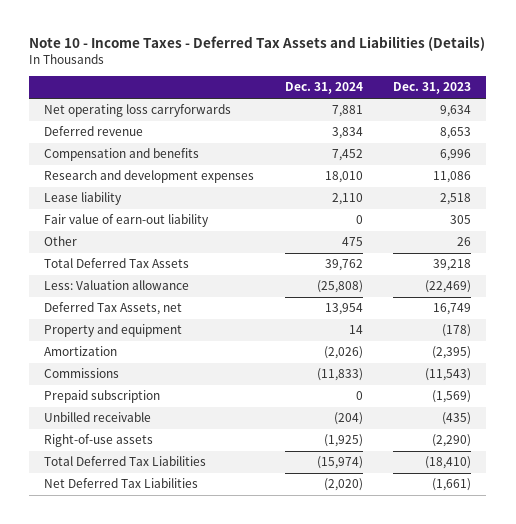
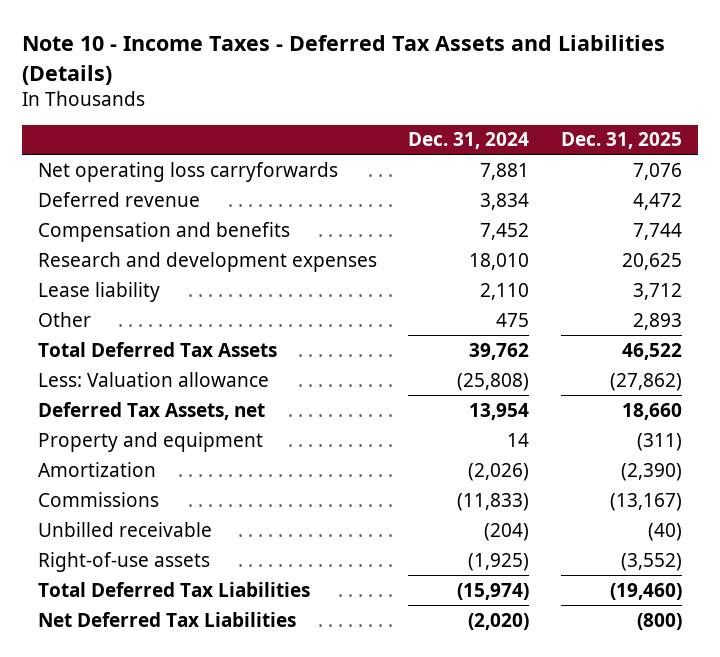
- | Dec. 31, 2024 | Dec. 31, 2023
+ | Dec. 31, 2024 | Dec. 31, 2025
- Fair value of earn-out liability | 0 | 305
- Prepaid subscription | 0 | (1,569)

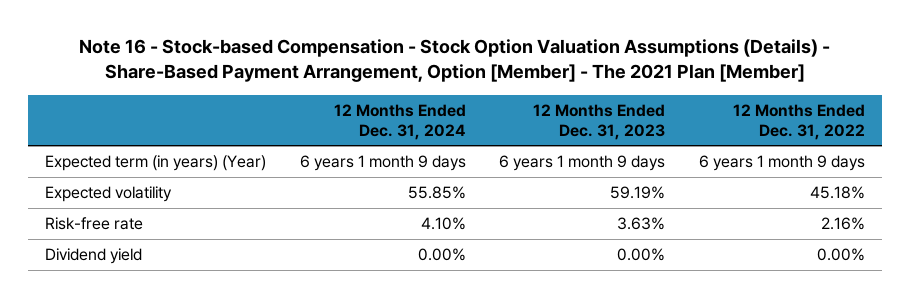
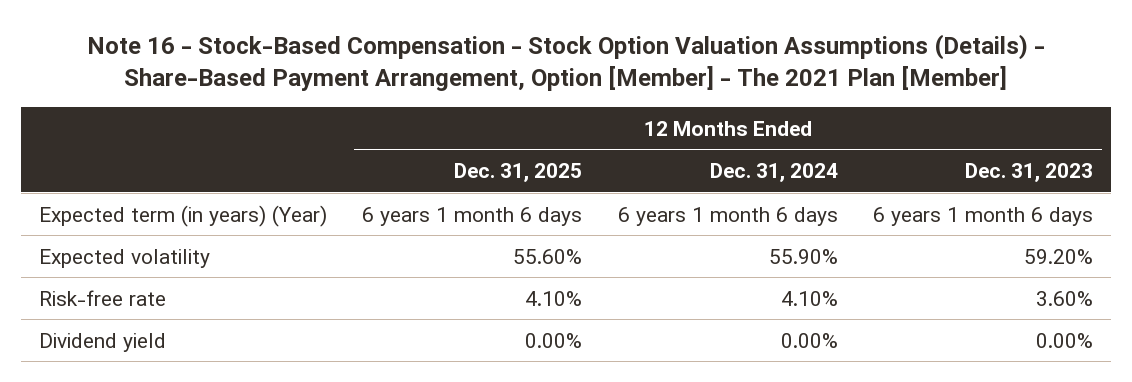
- Note 16 - Stock-based Compensation - Stock Option Valuation Assumptions (Details) - Share-Based Payment Arrangement, Option [Member] - The 2021 Plan [Member]
+ Note 16 - Stock-Based Compensation - Stock Option Valuation Assumptions (Details) - Share-Based Payment Arrangement, Option [Member] - The 2021 Plan [Member]
- | 12 Months Ended Dec. 31, 2024 | 12 Months Ended Dec. 31, 2023 | 12 Months Ended Dec. 31, 2022
+ | 12 Months Ended Dec. 31, 2025 | 12 Months Ended Dec. 31, 2024 | 12 Months Ended Dec. 31, 2023
- Expected term (in years) (Year) | 6 years 1 month 9 days | 6 years 1 month 9 days | 6 years 1 month 9 days
- Expected volatility | 55.85% | 59.19% | 45.18%
- Risk-free rate | 4.10% | 3.63% | 2.16%
+ Expected term (in years) (Year) | 6 years 1 month 6 days | 6 years 1 month 6 days | 6 years 1 month 6 days
+ Expected volatility | 55.60% | 55.90% | 59.20%
+ Risk-free rate | 4.10% | 4.10% | 3.60%

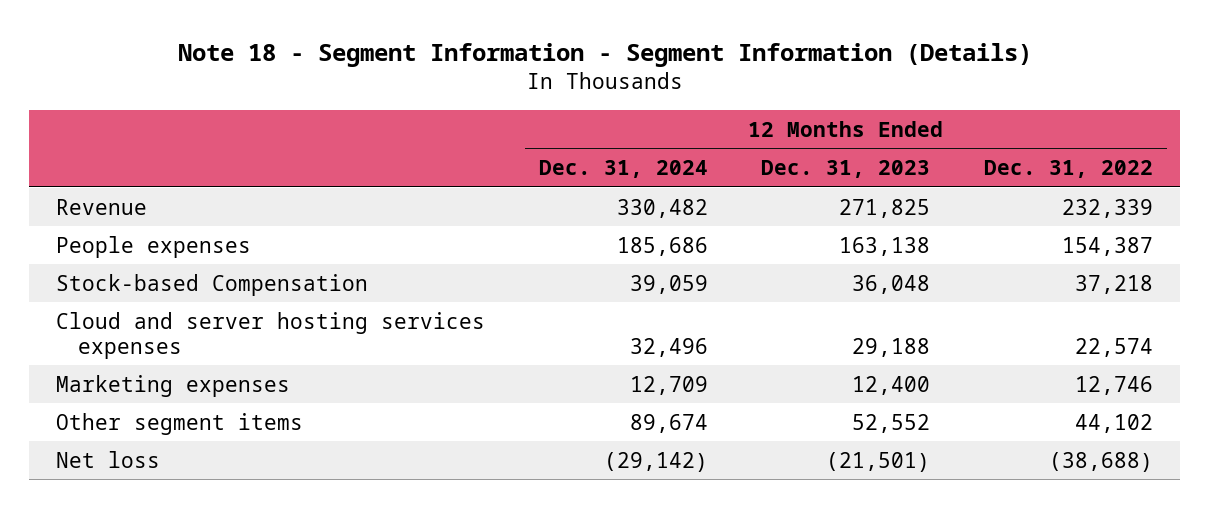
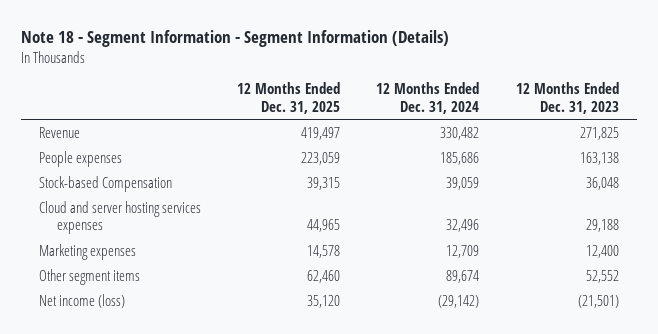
- | 12 Months Ended Dec. 31, 2024 | 12 Months Ended Dec. 31, 2023 | 12 Months Ended Dec. 31, 2022
+ | 12 Months Ended Dec. 31, 2025 | 12 Months Ended Dec. 31, 2024 | 12 Months Ended Dec. 31, 2023
- Net loss | (29,142) | (21,501) | (38,688)
+ Net income (loss) | 35,120 | (29,142) | (21,501)

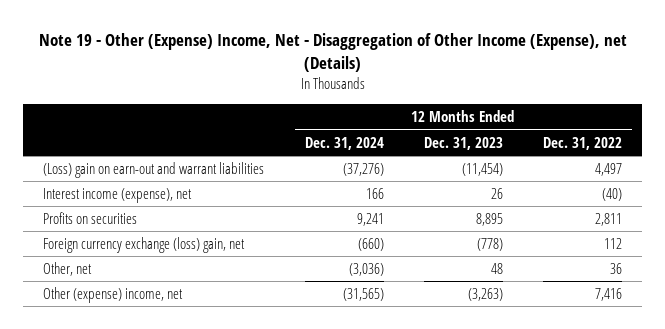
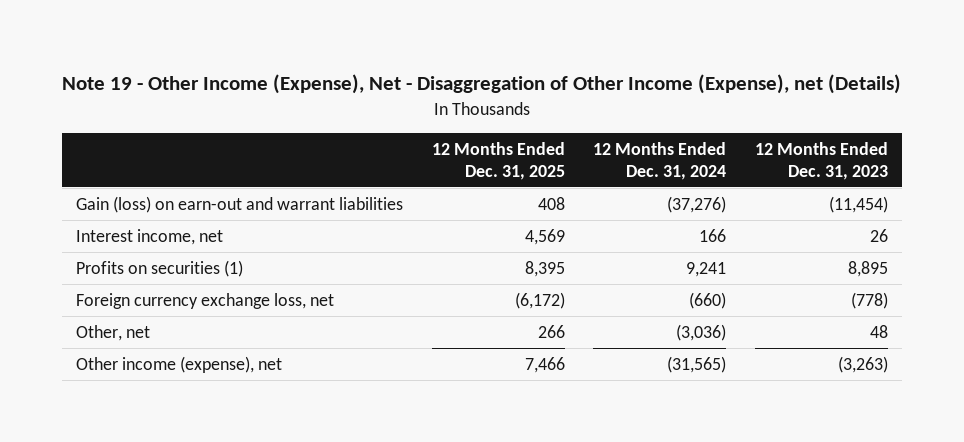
- Note 19 - Other (Expense) Income, Net - Disaggregation of Other Income (Expense), net (Details)
+ Note 19 - Other Income (Expense), Net - Disaggregation of Other Income (Expense), net (Details)
- | 12 Months Ended Dec. 31, 2024 | 12 Months Ended Dec. 31, 2023 | 12 Months Ended Dec. 31, 2022
+ | 12 Months Ended Dec. 31, 2025 | 12 Months Ended Dec. 31, 2024 | 12 Months Ended Dec. 31, 2023
- (Loss) gain on earn-out and warrant liabilities | (37,276) | (11,454) | 4,497
- Interest income (expense), net | 166 | 26 | (40)
- Profits on securities | 9,241 | 8,895 | 2,811
- Foreign currency exchange (loss) gain, net | (660) | (778) | 112
+ Gain (loss) on earn-out and warrant liabilities | 408 | (37,276) | (11,454)
+ Interest income, net | 4,569 | 166 | 26
+ Profits on securities (1) | 8,395 | 9,241 | 8,895
+ Foreign currency exchange loss, net | (6,172) | (660) | (778)
- Other (expense) income, net | (31,565) | (3,263) | 7,416
+ Other income (expense), net | 7,466 | (31,565) | (3,263)

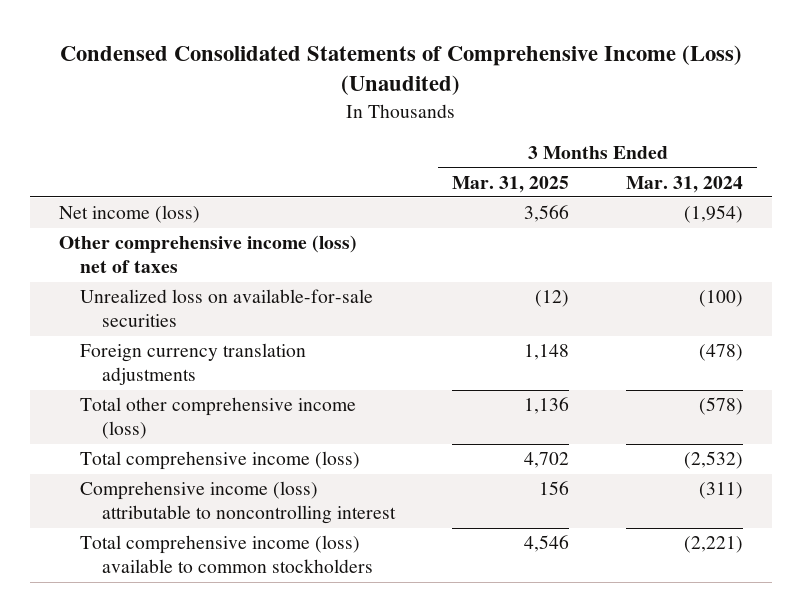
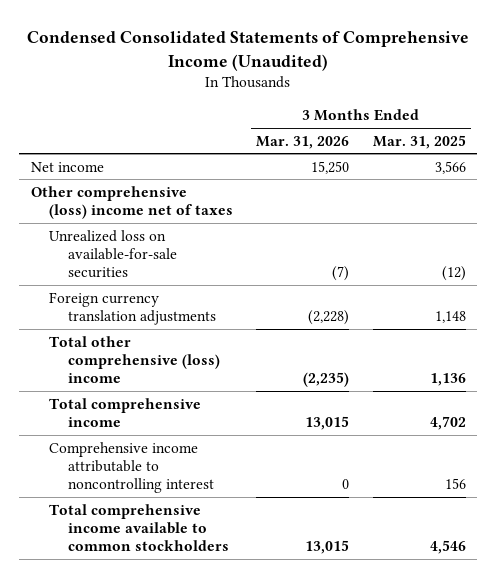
- Condensed Consolidated Statements of Comprehensive Income (Loss) (Unaudited)
+ Condensed Consolidated Statements of Comprehensive Income (Unaudited)
- | 3 Months Ended Mar. 31, 2025 | 3 Months Ended Mar. 31, 2024
+ | 3 Months Ended Mar. 31, 2026 | 3 Months Ended Mar. 31, 2025
- Net income (loss) | 3,566 | (1,954)
- Other comprehensive income (loss) net of taxes
+ Net income | 15,250 | 3,566
+ Other comprehensive (loss) income net of taxes
- Total other comprehensive income (loss) | 1,136 | (578)
- Total comprehensive income (loss) | 4,702 | (2,532)
- Comprehensive income (loss) attributable to noncontrolling interest | 156 | (311)
- Total comprehensive income (loss) available to common stockholders | 4,546 | (2,221)
+ Total other comprehensive (loss) income | (2,235) | 1,136
+ Total comprehensive income | 13,015 | 4,702
+ Comprehensive income attributable to noncontrolling interest | 0 | 156
+ Total comprehensive income available to common stockholders | 13,015 | 4,546

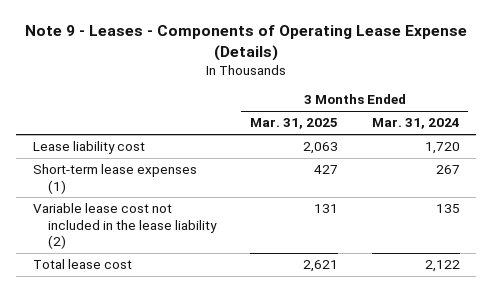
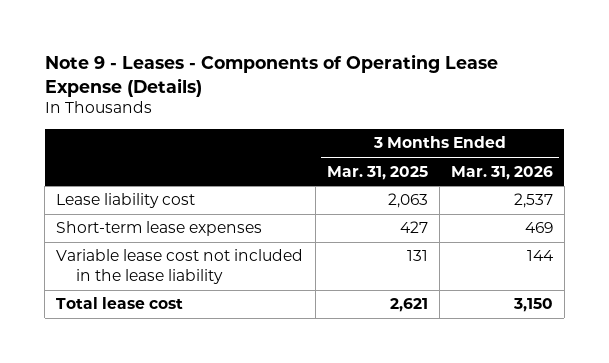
- | 3 Months Ended Mar. 31, 2025 | 3 Months Ended Mar. 31, 2024
+ | 3 Months Ended Mar. 31, 2025 | 3 Months Ended Mar. 31, 2026
- Short-term lease expenses (1) | 427 | 267
- Variable lease cost not included in the lease liability (2) | 131 | 135
+ Short-term lease expenses | 427 | 469
+ Variable lease cost not included in the lease liability | 131 | 144

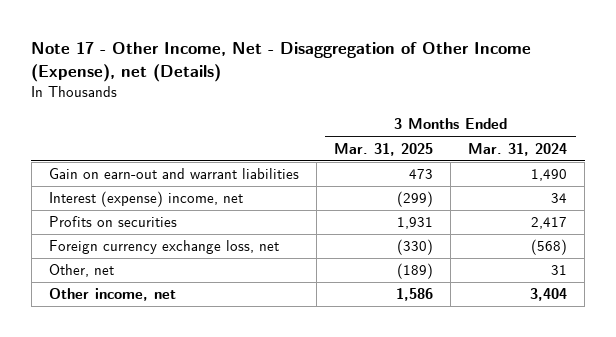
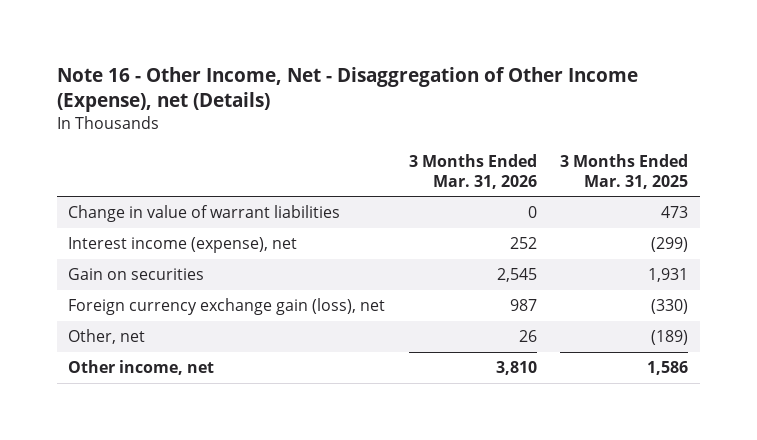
- Note 17 - Other Income, Net - Disaggregation of Other Income (Expense), net (Details)
+ Note 16 - Other Income, Net - Disaggregation of Other Income (Expense), net (Details)
- | 3 Months Ended Mar. 31, 2025 | 3 Months Ended Mar. 31, 2024
+ | 3 Months Ended Mar. 31, 2026 | 3 Months Ended Mar. 31, 2025
- Gain on earn-out and warrant liabilities | 473 | 1,490
- Interest (expense) income, net | (299) | 34
- Profits on securities | 1,931 | 2,417
- Foreign currency exchange loss, net | (330) | (568)
+ Change in value of warrant liabilities | 0 | 473
+ Interest income (expense), net | 252 | (299)
+ Gain on securities | 2,545 | 1,931
+ Foreign currency exchange gain (loss), net | 987 | (330)

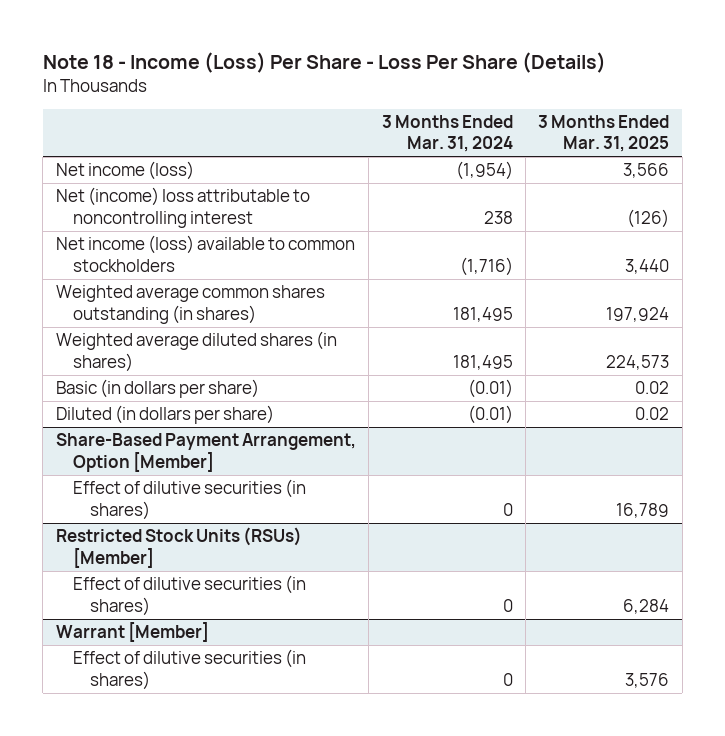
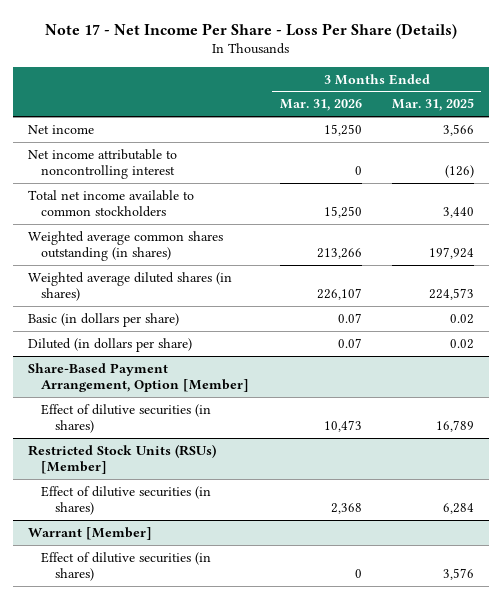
- Note 18 - Income (Loss) Per Share - Loss Per Share (Details)
+ Note 17 - Net Income Per Share - Loss Per Share (Details)
- | 3 Months Ended Mar. 31, 2024 | 3 Months Ended Mar. 31, 2025
+ | 3 Months Ended Mar. 31, 2026 | 3 Months Ended Mar. 31, 2025
- Net income (loss) | (1,954) | 3,566
- Net (income) loss attributable to noncontrolling interest | 238 | (126)
- Net income (loss) available to common stockholders | (1,716) | 3,440
+ Net income | 15,250 | 3,566
+ Net income attributable to noncontrolling interest | 0 | (126)
+ Total net income available to common stockholders | 15,250 | 3,440

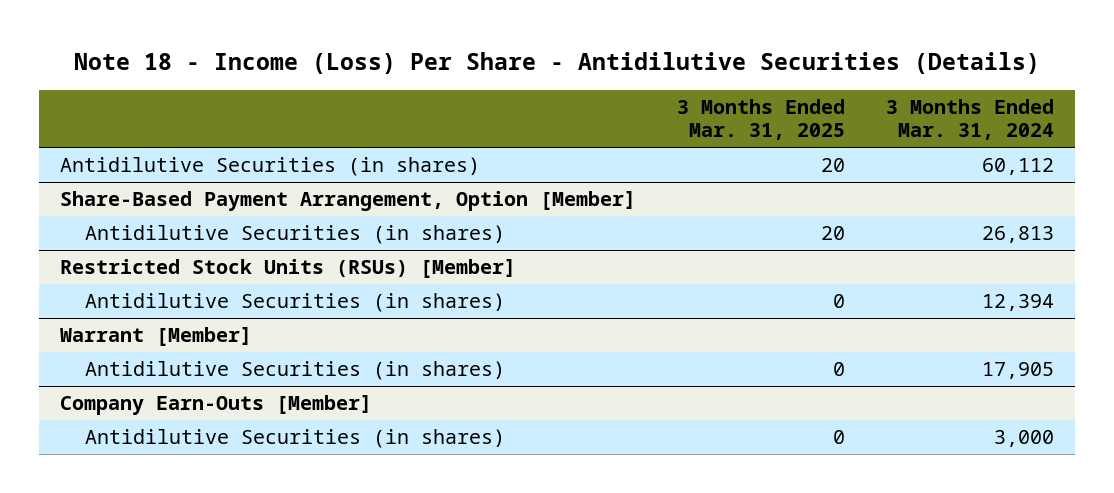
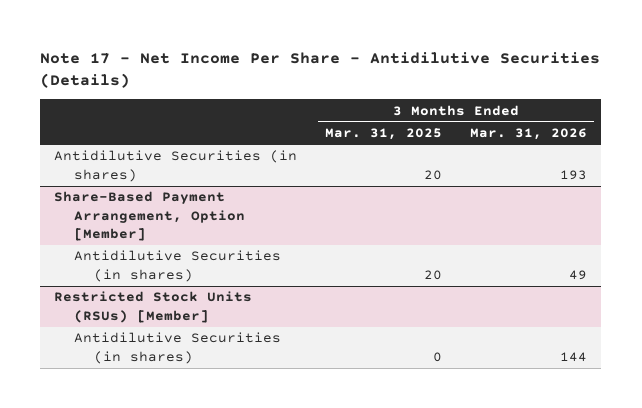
- Note 18 - Income (Loss) Per Share - Antidilutive Securities (Details)
+ Note 17 - Net Income Per Share - Antidilutive Securities (Details)
- | 3 Months Ended Mar. 31, 2025 | 3 Months Ended Mar. 31, 2024
+ | 3 Months Ended Mar. 31, 2025 | 3 Months Ended Mar. 31, 2026
- Warrant [Member]
- Antidilutive Securities (in shares) | 0 | 17,905
- Company Earn-Outs [Member]
- Antidilutive Securities (in shares) | 0 | 3,000

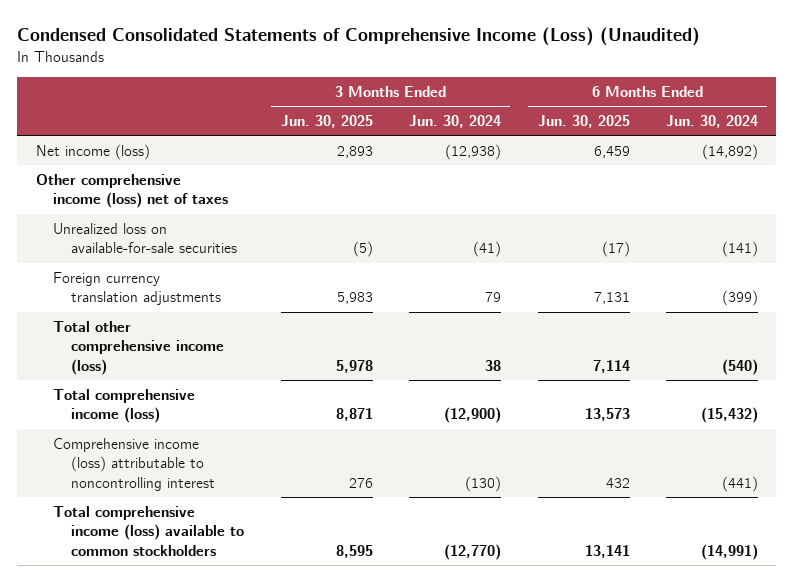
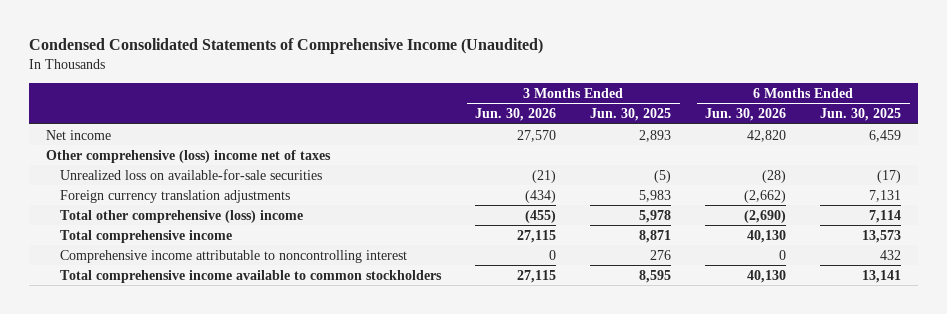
- Condensed Consolidated Statements of Comprehensive Income (Loss) (Unaudited)
+ Condensed Consolidated Statements of Comprehensive Income (Unaudited)
- | 3 Months Ended Jun. 30, 2025 | 3 Months Ended Jun. 30, 2024 | 6 Months Ended Jun. 30, 2025 | 6 Months Ended Jun. 30, 2024
+ | 3 Months Ended Jun. 30, 2026 | 3 Months Ended Jun. 30, 2025 | 6 Months Ended Jun. 30, 2026 | 6 Months Ended Jun. 30, 2025
- Net income (loss) | 2,893 | (12,938) | 6,459 | (14,892)
- Other comprehensive income (loss) net of taxes
+ Net income | 27,570 | 2,893 | 42,820 | 6,459
+ Other comprehensive (loss) income net of taxes
- Total other comprehensive income (loss) | 5,978 | 38 | 7,114 | (540)
- Total comprehensive income (loss) | 8,871 | (12,900) | 13,573 | (15,432)
- Comprehensive income (loss) attributable to noncontrolling interest | 276 | (130) | 432 | (441)
- Total comprehensive income (loss) available to common stockholders | 8,595 | (12,770) | 13,141 | (14,991)
+ Total other comprehensive (loss) income | (455) | 5,978 | (2,690) | 7,114
+ Total comprehensive income | 27,115 | 8,871 | 40,130 | 13,573
+ Comprehensive income attributable to noncontrolling interest | 0 | 276 | 0 | 432
+ Total comprehensive income available to common stockholders | 27,115 | 8,595 | 40,130 | 13,141

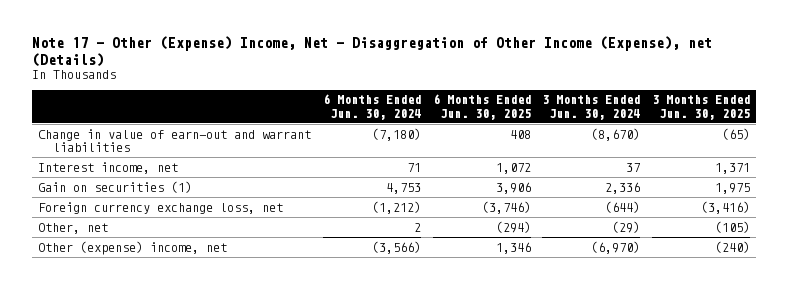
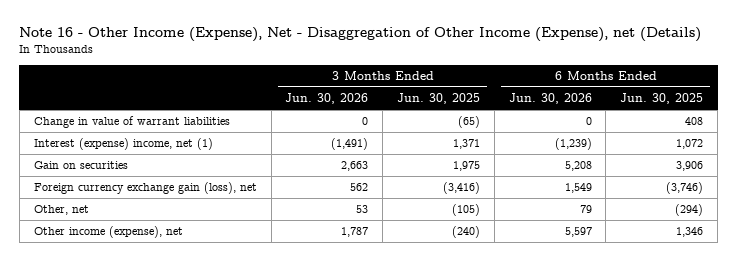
- Note 17 - Other (Expense) Income, Net - Disaggregation of Other Income (Expense), net (Details)
+ Note 16 - Other Income (Expense), Net - Disaggregation of Other Income (Expense), net (Details)
- | 6 Months Ended Jun. 30, 2024 | 6 Months Ended Jun. 30, 2025 | 3 Months Ended Jun. 30, 2024 | 3 Months Ended Jun. 30, 2025
+ | 3 Months Ended Jun. 30, 2026 | 3 Months Ended Jun. 30, 2025 | 6 Months Ended Jun. 30, 2026 | 6 Months Ended Jun. 30, 2025
- Change in value of earn-out and warrant liabilities | (7,180) | 408 | (8,670) | (65)
- Interest income, net | 71 | 1,072 | 37 | 1,371
- Gain on securities (1) | 4,753 | 3,906 | 2,336 | 1,975
- Foreign currency exchange loss, net | (1,212) | (3,746) | (644) | (3,416)
+ Change in value of warrant liabilities | 0 | (65) | 0 | 408
+ Interest (expense) income, net (1) | (1,491) | 1,371 | (1,239) | 1,072
+ Gain on securities | 2,663 | 1,975 | 5,208 | 3,906
+ Foreign currency exchange gain (loss), net | 562 | (3,416) | 1,549 | (3,746)
- Other (expense) income, net | (3,566) | 1,346 | (6,970) | (240)
+ Other income (expense), net | 1,787 | (240) | 5,597 | 1,346

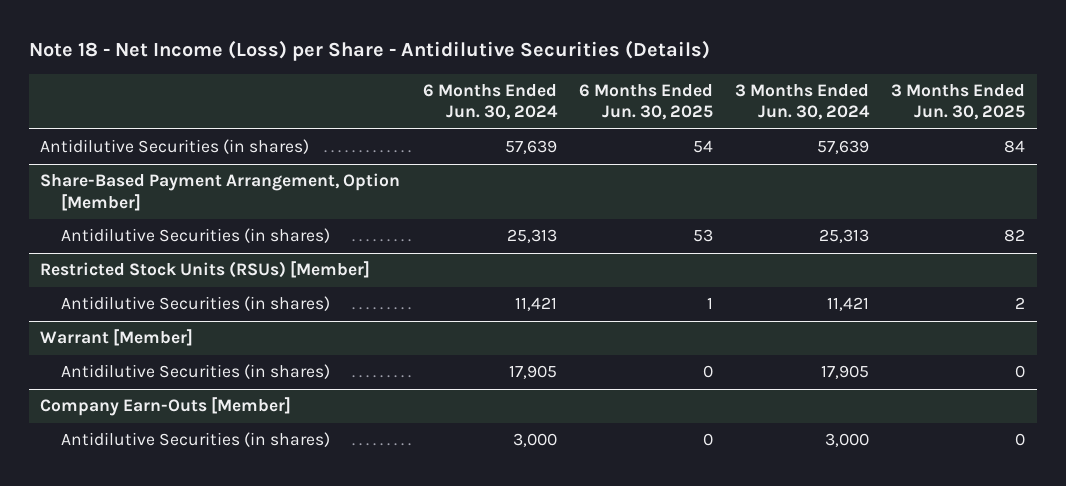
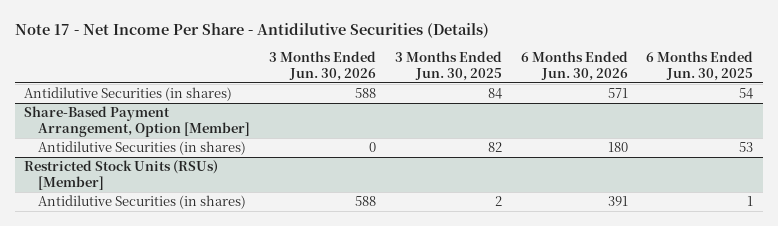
- Note 18 - Net Income (Loss) per Share - Antidilutive Securities (Details)
+ Note 17 - Net Income Per Share - Antidilutive Securities (Details)
- | 6 Months Ended Jun. 30, 2024 | 6 Months Ended Jun. 30, 2025 | 3 Months Ended Jun. 30, 2024 | 3 Months Ended Jun. 30, 2025
+ | 3 Months Ended Jun. 30, 2026 | 3 Months Ended Jun. 30, 2025 | 6 Months Ended Jun. 30, 2026 | 6 Months Ended Jun. 30, 2025
- Warrant [Member]
- Antidilutive Securities (in shares) | 17,905 | 0 | 17,905 | 0
- Company Earn-Outs [Member]
- Antidilutive Securities (in shares) | 3,000 | 0 | 3,000 | 0

